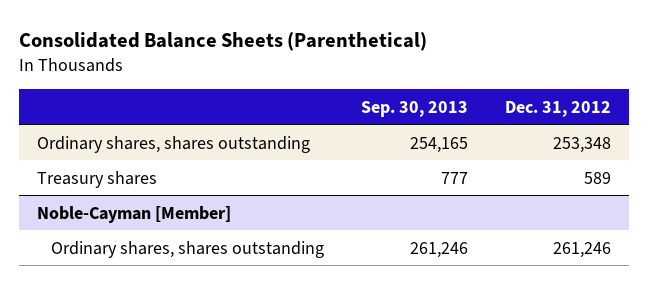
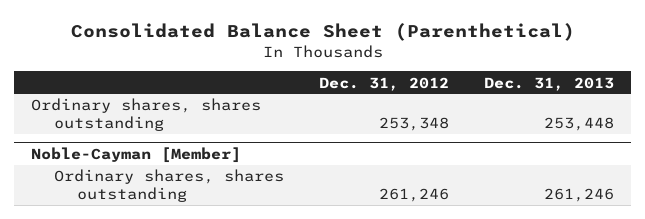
- Consolidated Balance Sheets (Parenthetical)
+ Consolidated Balance Sheet (Parenthetical)
- | Sep. 30, 2013 | Dec. 31, 2012
+ | Dec. 31, 2012 | Dec. 31, 2013
- Treasury shares | 777 | 589

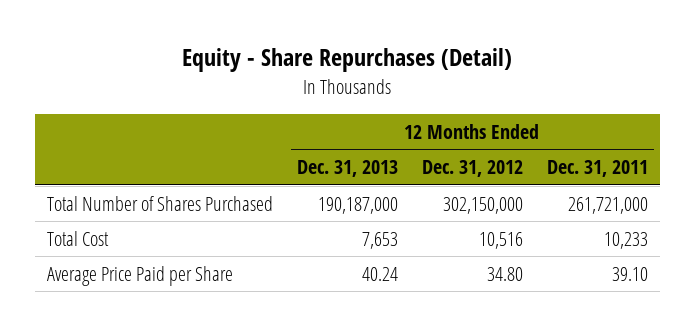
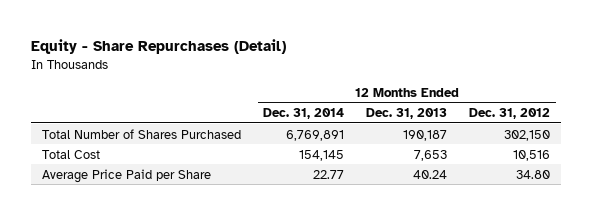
- | 12 Months Ended Dec. 31, 2013 | 12 Months Ended Dec. 31, 2012 | 12 Months Ended Dec. 31, 2011
+ | 12 Months Ended Dec. 31, 2014 | 12 Months Ended Dec. 31, 2013 | 12 Months Ended Dec. 31, 2012
- Total Number of Shares Purchased | 190,187,000 | 302,150,000 | 261,721,000
+ Total Number of Shares Purchased | 6,769,891 | 190,187 | 302,150

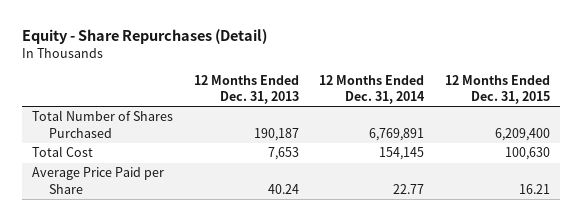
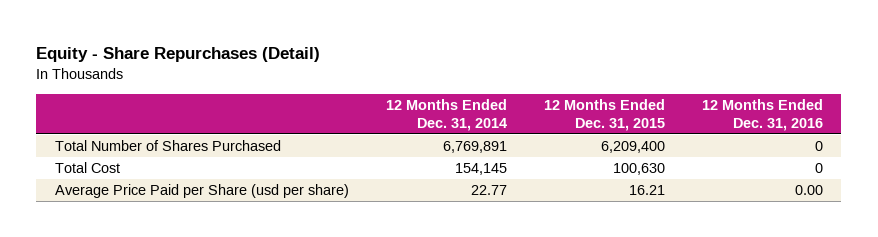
- | 12 Months Ended Dec. 31, 2013 | 12 Months Ended Dec. 31, 2014 | 12 Months Ended Dec. 31, 2015
+ | 12 Months Ended Dec. 31, 2014 | 12 Months Ended Dec. 31, 2015 | 12 Months Ended Dec. 31, 2016
- Average Price Paid per Share | 40.24 | 22.77 | 16.21
+ Average Price Paid per Share (usd per share) | 22.77 | 16.21 | 0.00

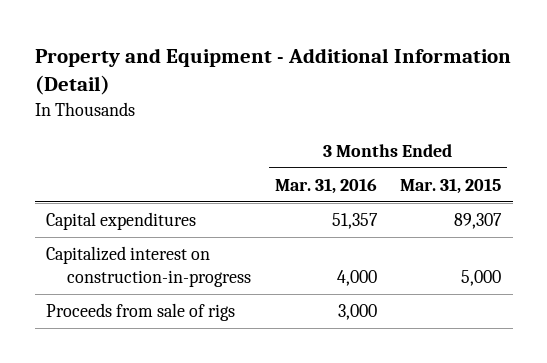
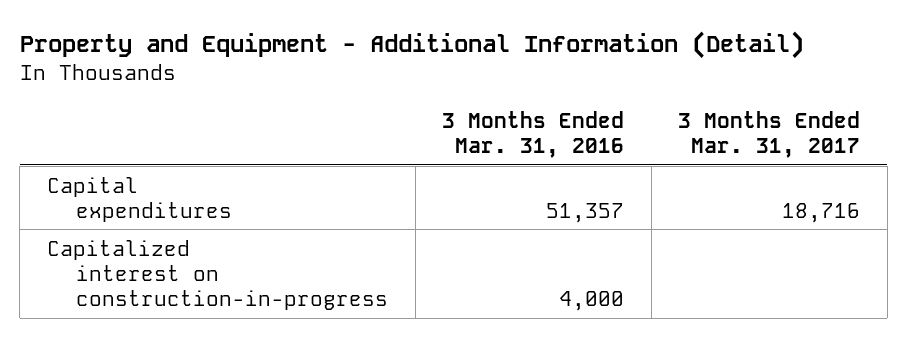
- | 3 Months Ended Mar. 31, 2016 | 3 Months Ended Mar. 31, 2015
+ | 3 Months Ended Mar. 31, 2016 | 3 Months Ended Mar. 31, 2017
- Proceeds from sale of rigs | 3,000 |

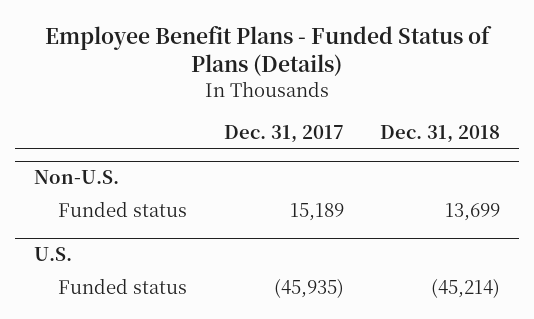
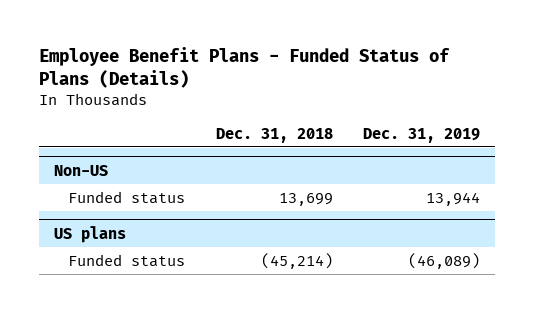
- | Dec. 31, 2017 | Dec. 31, 2018
+ | Dec. 31, 2018 | Dec. 31, 2019
- Non-U.S.
+ Non-US
- U.S.
+ US plans

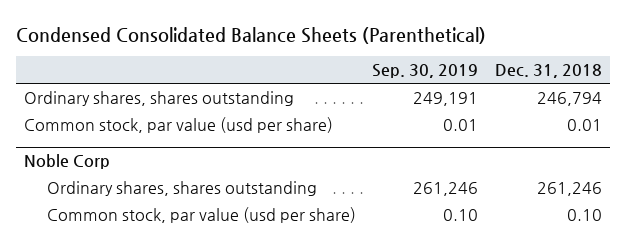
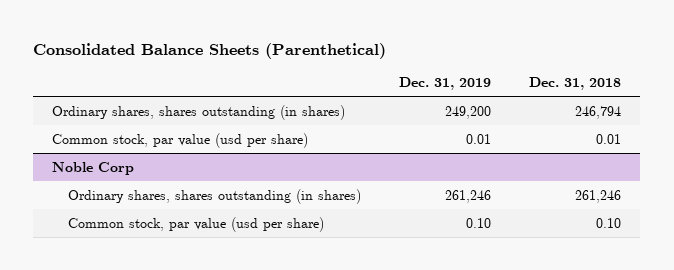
- Condensed Consolidated Balance Sheets (Parenthetical)
+ Consolidated Balance Sheets (Parenthetical)
- | Sep. 30, 2019 | Dec. 31, 2018
+ | Dec. 31, 2019 | Dec. 31, 2018
- Ordinary shares, shares outstanding | 249,191 | 246,794
+ Ordinary shares, shares outstanding (in shares) | 249,200 | 246,794
@ Noble Corp
- Ordinary shares, shares outstanding | 261,246 | 261,246
+ Ordinary shares, shares outstanding (in shares) | 261,246 | 261,246

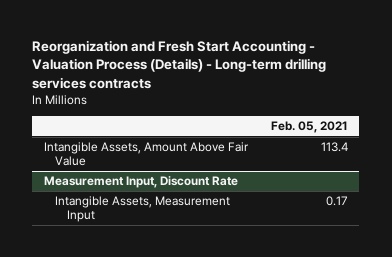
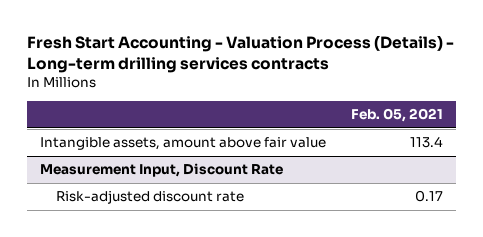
- Reorganization and Fresh Start Accounting - Valuation Process (Details) - Long-term drilling services contracts
+ Fresh Start Accounting - Valuation Process (Details) - Long-term drilling services contracts
- Intangible Assets, Amount Above Fair Value | 113.4
+ Intangible assets, amount above fair value | 113.4
@ Measurement Input, Discount Rate
- Intangible Assets, Measurement Input | 0.17
+ Risk-adjusted discount rate | 0.17

